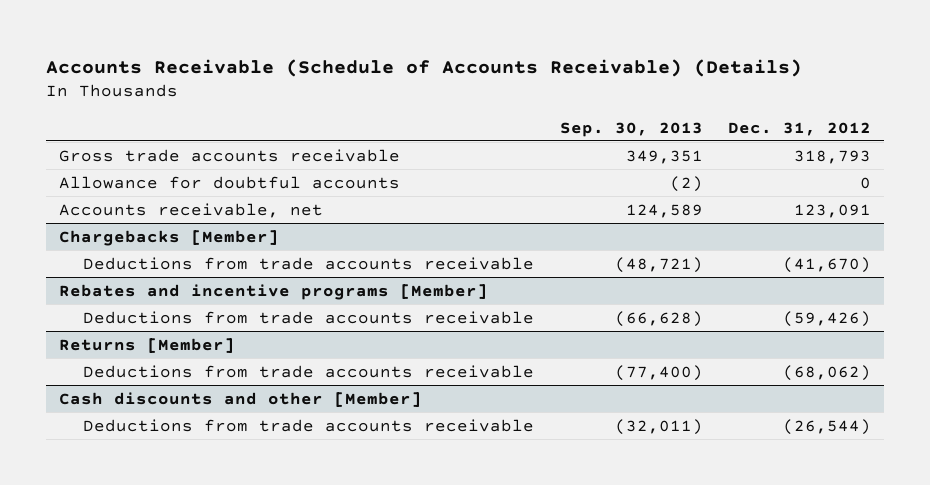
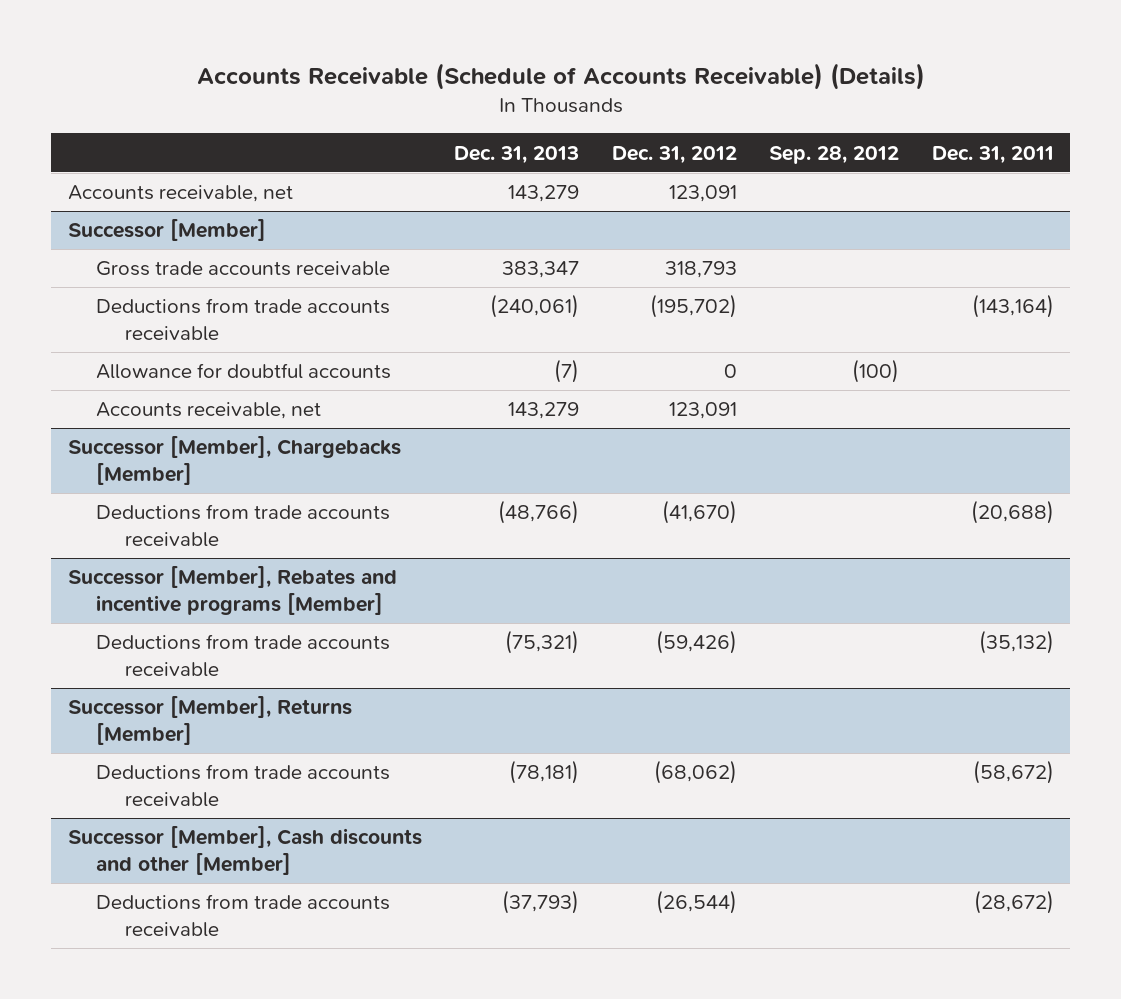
- | Sep. 30, 2013 | Dec. 31, 2012
+ | Dec. 31, 2013 | Dec. 31, 2012 | Sep. 28, 2012 | Dec. 31, 2011
+ Accounts receivable, net | 143,279 | 123,091 | |
+ Successor [Member]
+ Deductions from trade accounts receivable | (240,061) | (195,702) | | (143,164)
- Chargebacks [Member]
+ Successor [Member], Chargebacks [Member]
- Rebates and incentive programs [Member]
+ Successor [Member], Rebates and incentive programs [Member]
- Returns [Member]
+ Successor [Member], Returns [Member]
- Cash discounts and other [Member]
+ Successor [Member], Cash discounts and other [Member]

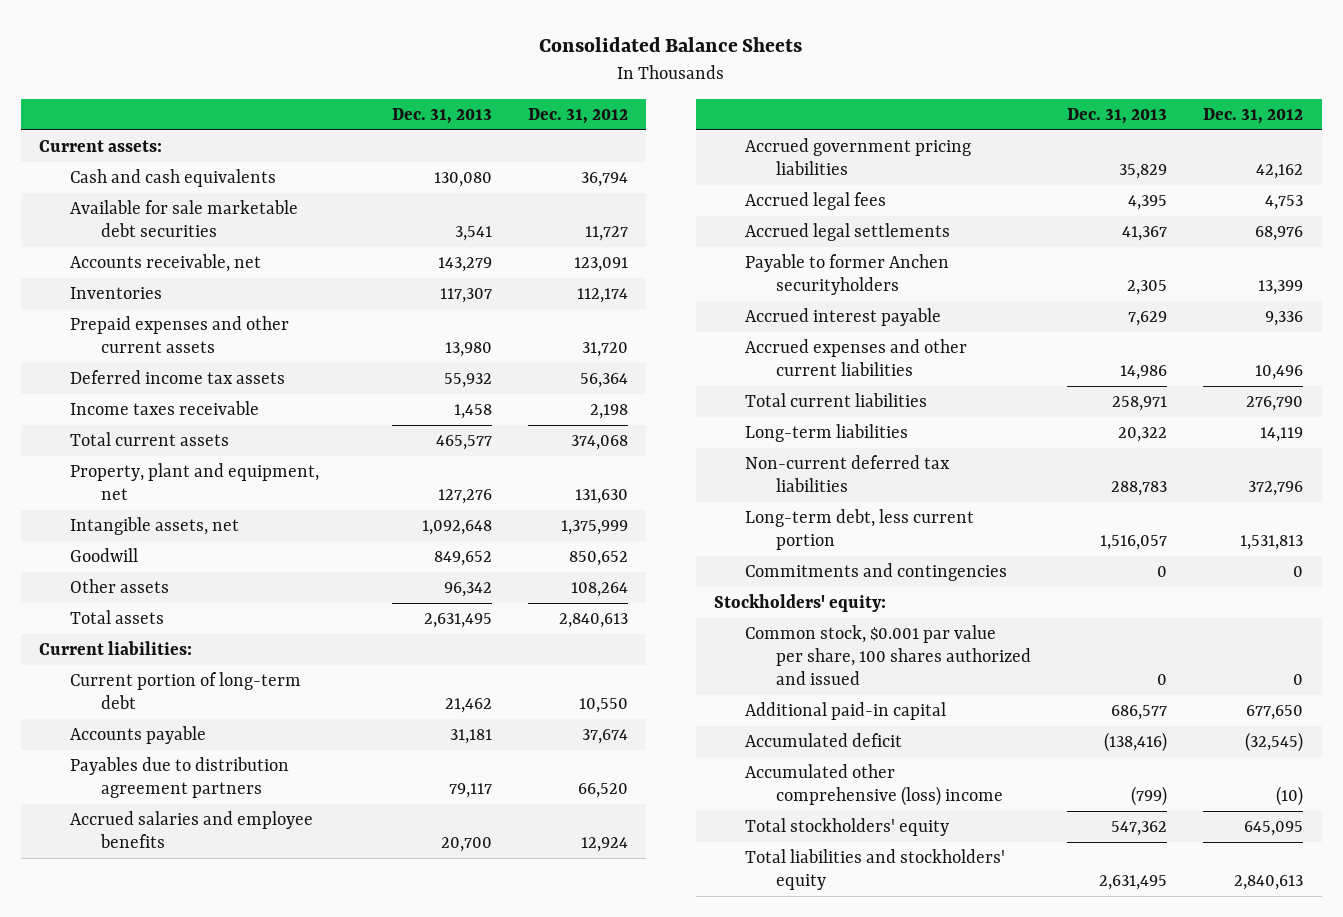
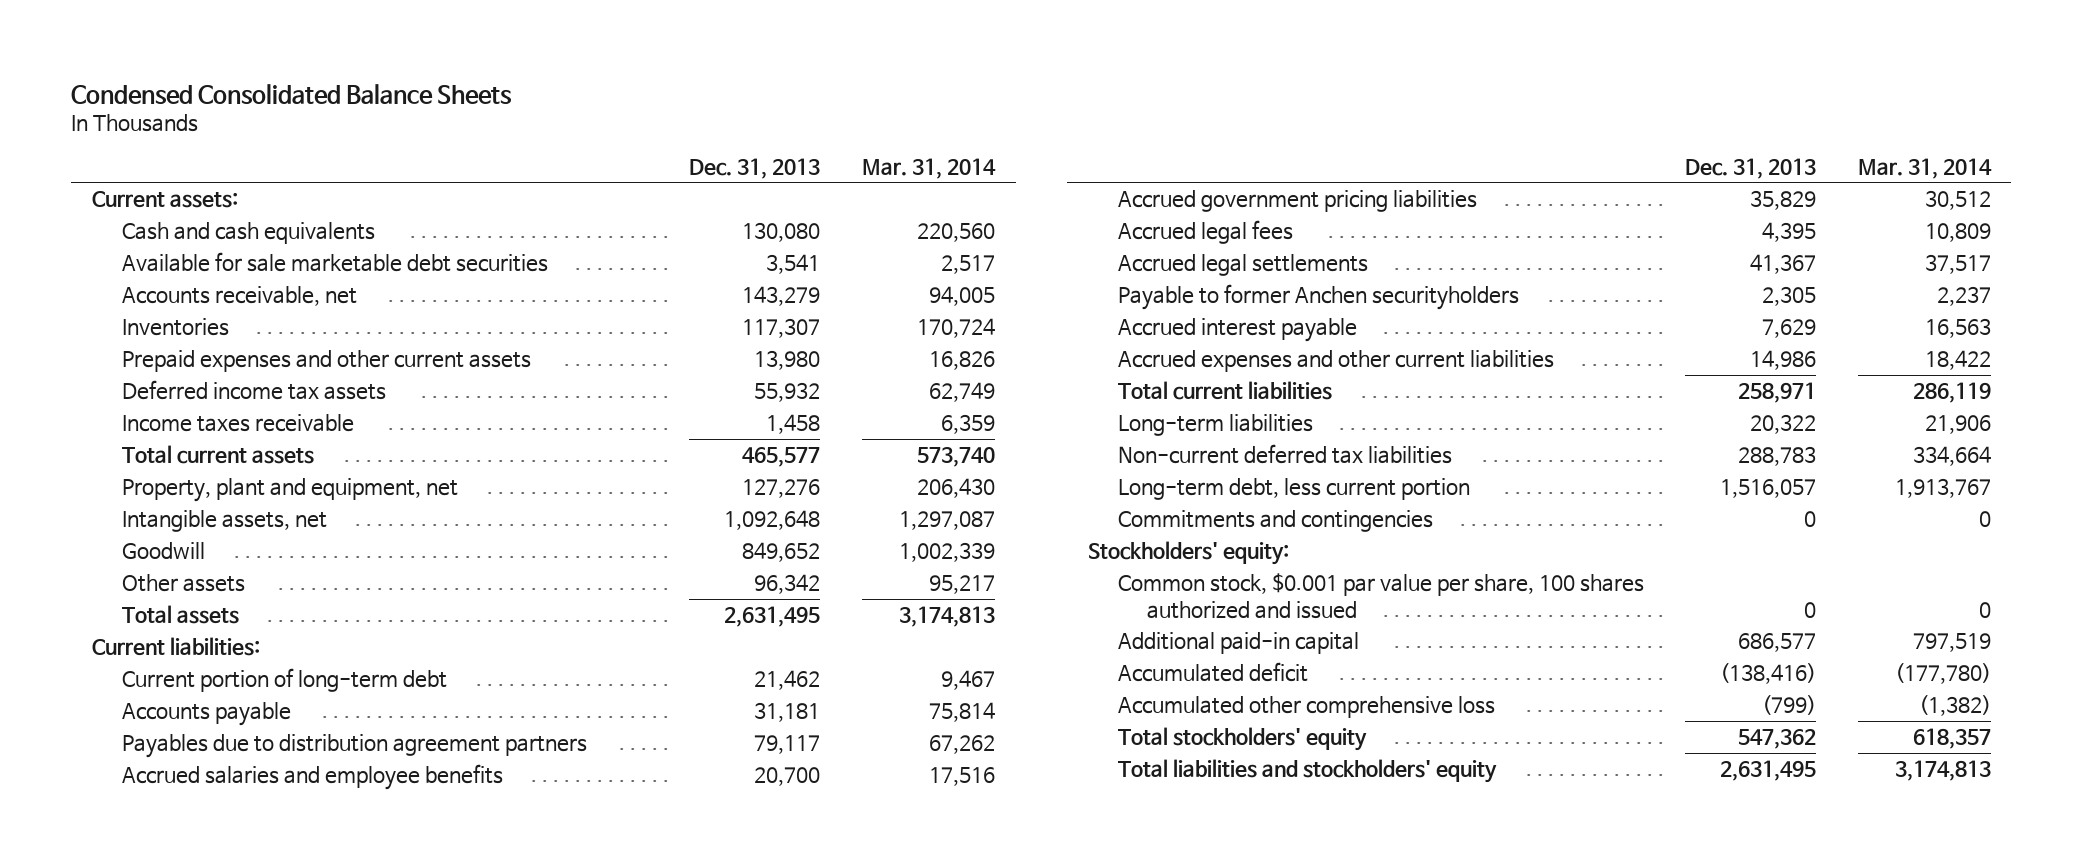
- Consolidated Balance Sheets
+ Condensed Consolidated Balance Sheets
- | Dec. 31, 2013 | Dec. 31, 2012
+ | Dec. 31, 2013 | Mar. 31, 2014
- Accumulated other comprehensive (loss) income | (799) | (10)
+ Accumulated other comprehensive loss | (799) | (1,382)

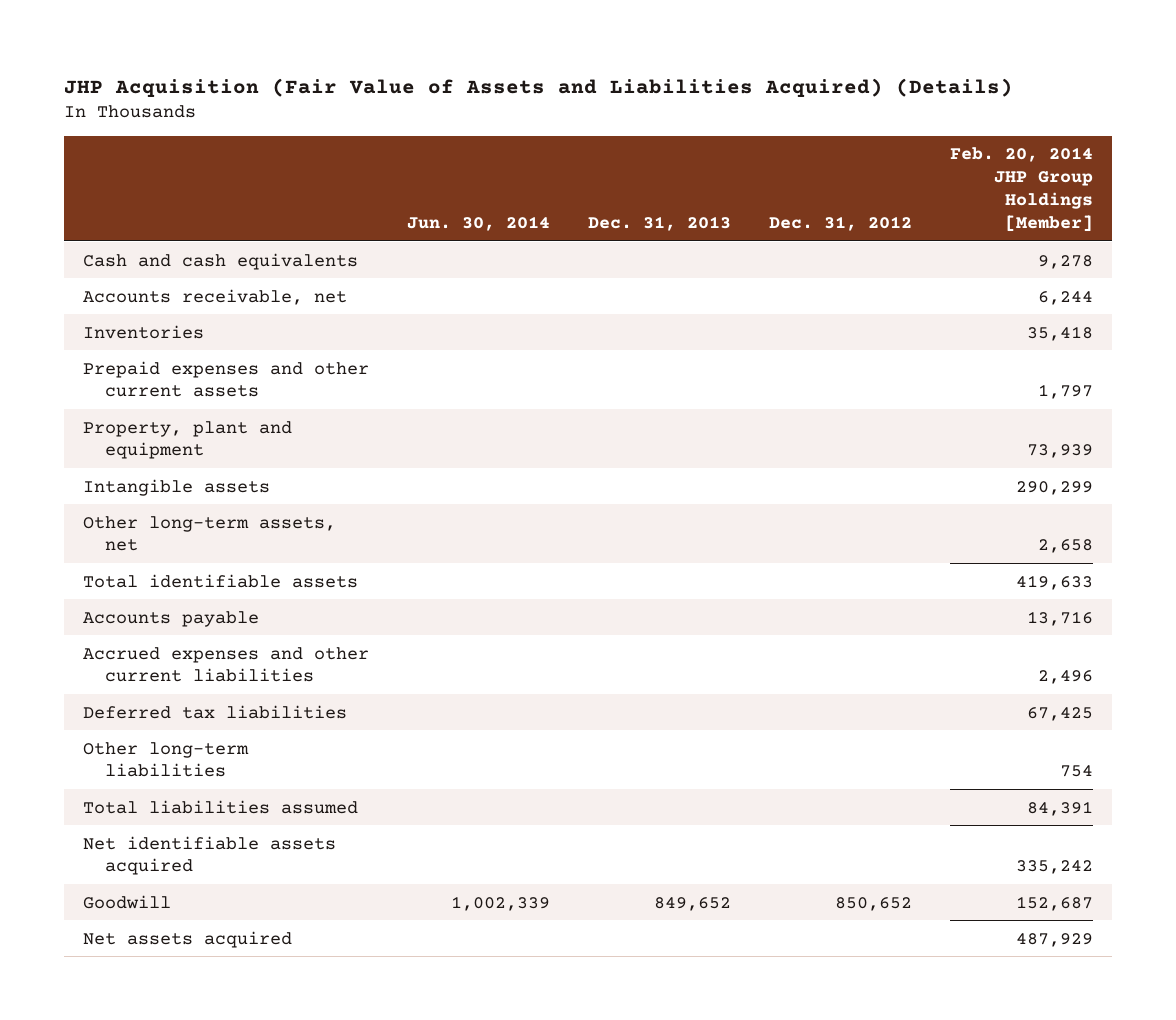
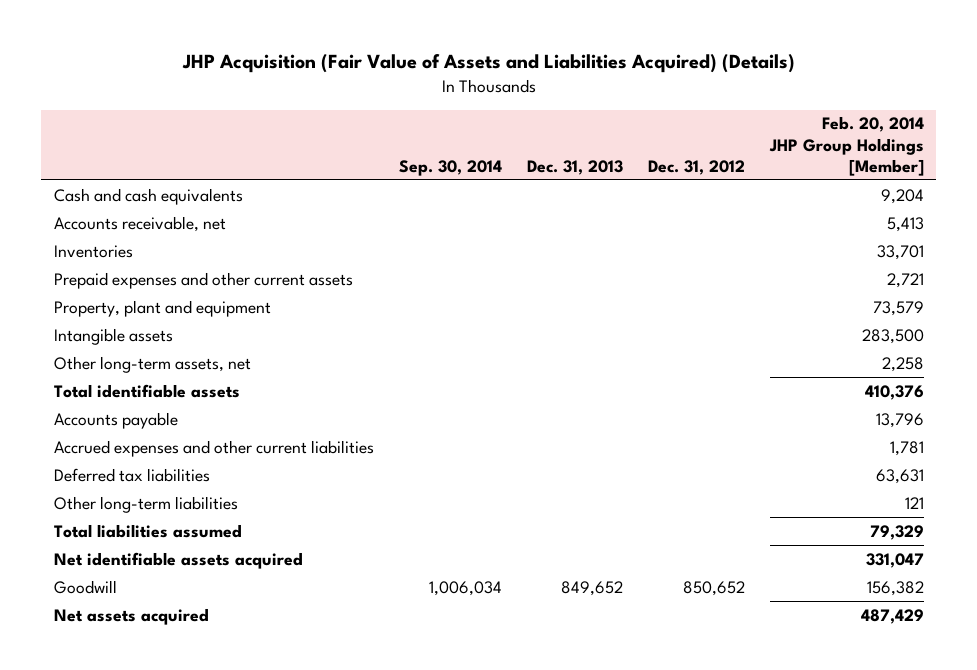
- | Jun. 30, 2014 | Dec. 31, 2013 | Dec. 31, 2012 | Feb. 20, 2014 JHP Group Holdings [Member]
+ | Sep. 30, 2014 | Dec. 31, 2013 | Dec. 31, 2012 | Feb. 20, 2014 JHP Group Holdings [Member]
- Cash and cash equivalents | | | | 9,278
- Accounts receivable, net | | | | 6,244
- Inventories | | | | 35,418
- Prepaid expenses and other current assets | | | | 1,797
- Property, plant and equipment | | | | 73,939
- Intangible assets | | | | 290,299
- Other long-term assets, net | | | | 2,658
- Total identifiable assets | | | | 419,633
- Accounts payable | | | | 13,716
- Accrued expenses and other current liabilities | | | | 2,496
- Deferred tax liabilities | | | | 67,425
- Other long-term liabilities | | | | 754
- Total liabilities assumed | | | | 84,391
- Net identifiable assets acquired | | | | 335,242
- Goodwill | 1,002,339 | 849,652 | 850,652 | 152,687
- Net assets acquired | | | | 487,929
+ Cash and cash equivalents | | | | 9,204
+ Accounts receivable, net | | | | 5,413
+ Inventories | | | | 33,701
+ Prepaid expenses and other current assets | | | | 2,721
+ Property, plant and equipment | | | | 73,579
+ Intangible assets | | | | 283,500
+ Other long-term assets, net | | | | 2,258
+ Total identifiable assets | | | | 410,376
+ Accounts payable | | | | 13,796
+ Accrued expenses and other current liabilities | | | | 1,781
+ Deferred tax liabilities | | | | 63,631
+ Other long-term liabilities | | | | 121
+ Total liabilities assumed | | | | 79,329
+ Net identifiable assets acquired | | | | 331,047
+ Goodwill | 1,006,034 | 849,652 | 850,652 | 156,382
+ Net assets acquired | | | | 487,429

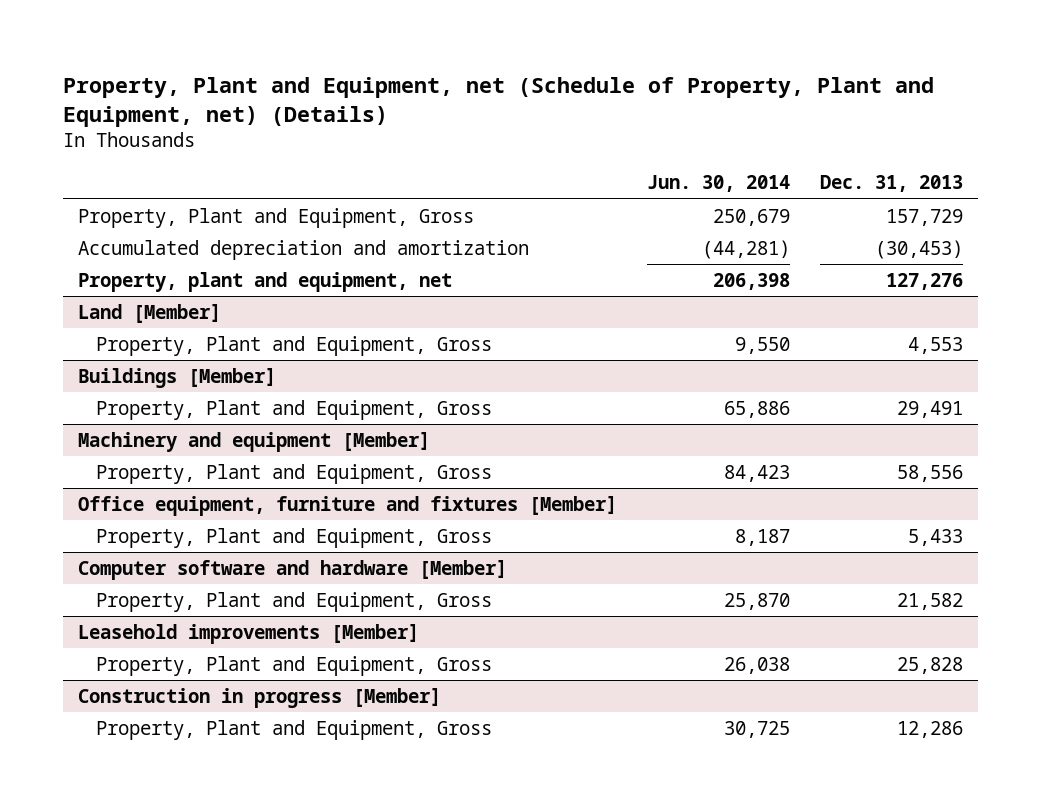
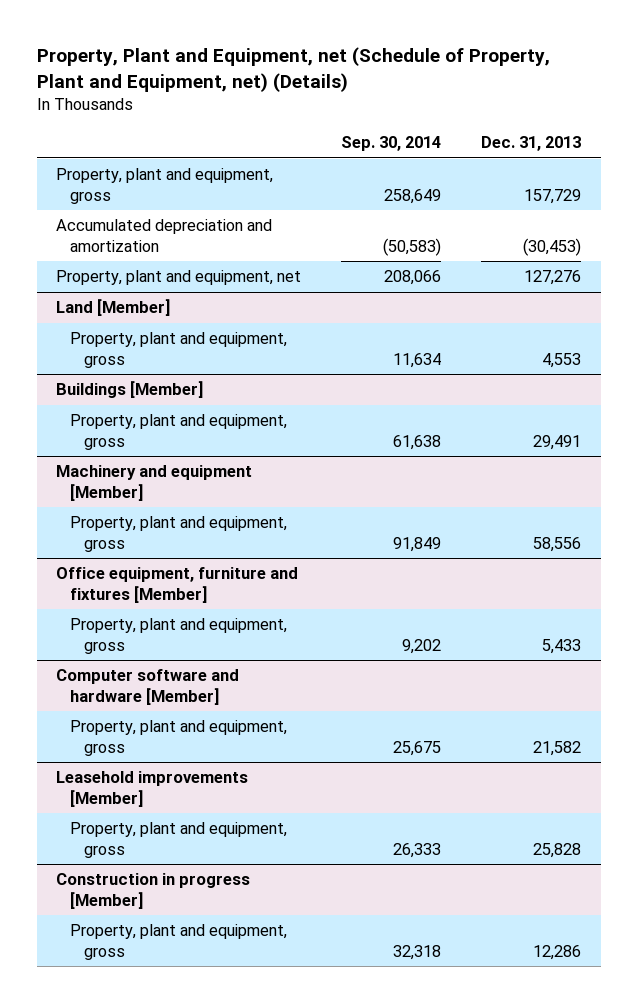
- | Jun. 30, 2014 | Dec. 31, 2013
+ | Sep. 30, 2014 | Dec. 31, 2013
- Property, Plant and Equipment, Gross | 250,679 | 157,729
+ Property, plant and equipment, gross | 258,649 | 157,729
@ Land [Member]
- Property, Plant and Equipment, Gross | 9,550 | 4,553
+ Property, plant and equipment, gross | 11,634 | 4,553
@ Buildings [Member]
- Property, Plant and Equipment, Gross | 65,886 | 29,491
+ Property, plant and equipment, gross | 61,638 | 29,491
@ Machinery and equipment [Member]
- Property, Plant and Equipment, Gross | 84,423 | 58,556
+ Property, plant and equipment, gross | 91,849 | 58,556
@ Office equipment, furniture and fixtures [Member]
- Property, Plant and Equipment, Gross | 8,187 | 5,433
+ Property, plant and equipment, gross | 9,202 | 5,433
@ Computer software and hardware [Member]
- Property, Plant and Equipment, Gross | 25,870 | 21,582
+ Property, plant and equipment, gross | 25,675 | 21,582
@ Leasehold improvements [Member]
- Property, Plant and Equipment, Gross | 26,038 | 25,828
+ Property, plant and equipment, gross | 26,333 | 25,828
@ Construction in progress [Member]
- Property, Plant and Equipment, Gross | 30,725 | 12,286
+ Property, plant and equipment, gross | 32,318 | 12,286

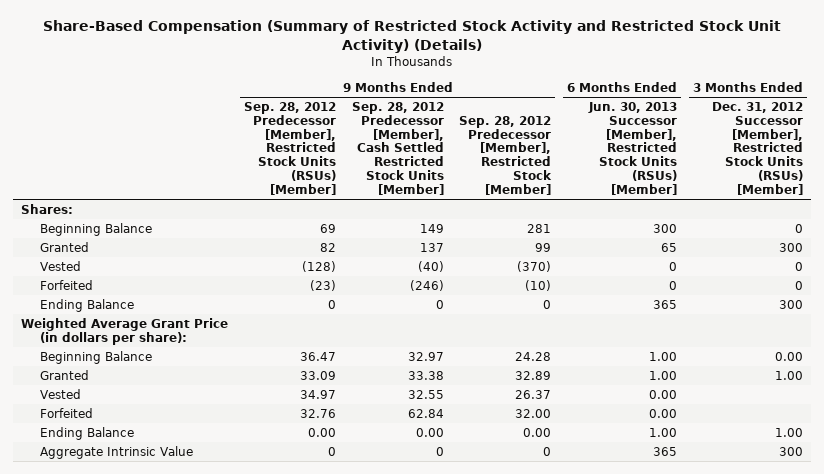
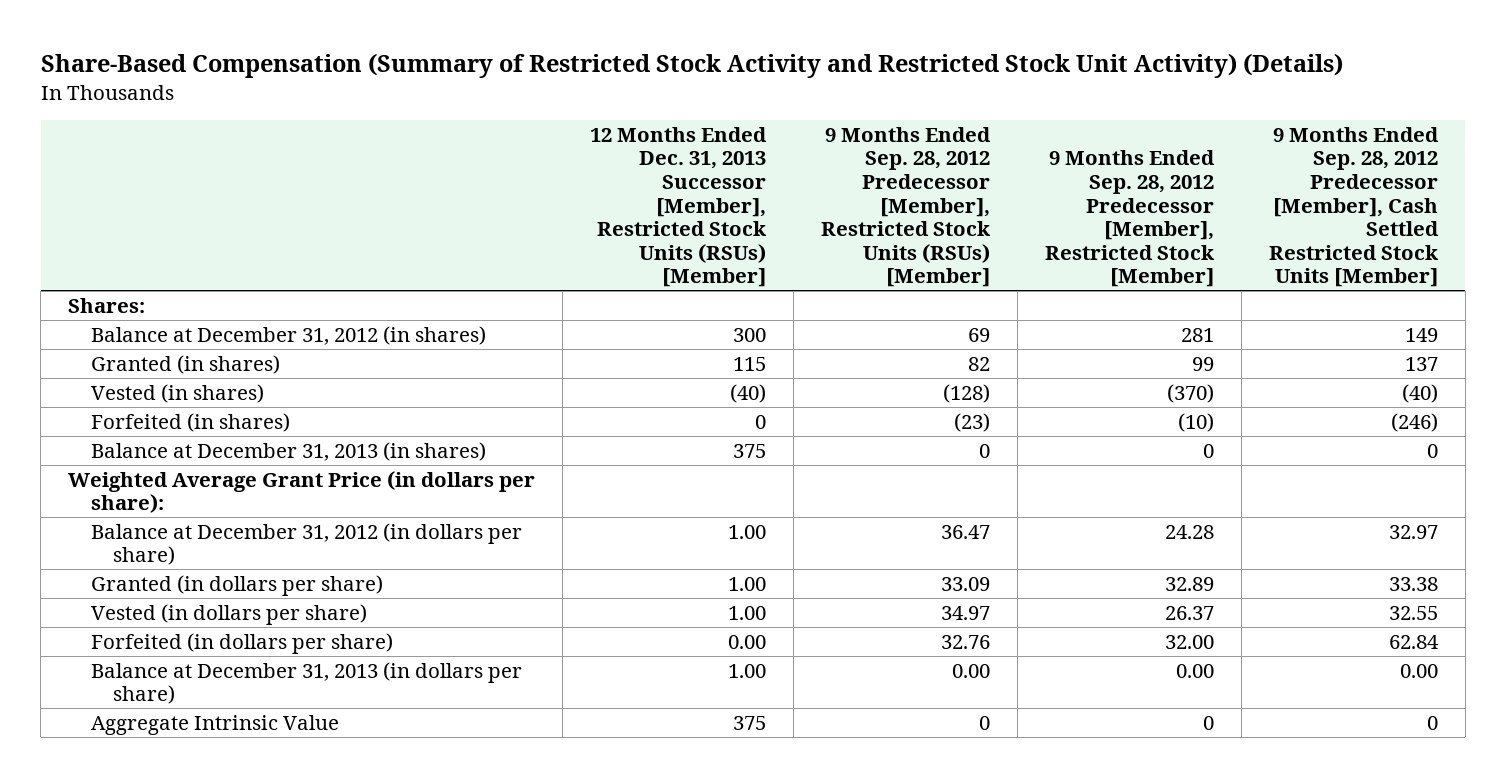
- | 9 Months Ended Sep. 28, 2012 Predecessor [Member], Restricted Stock Units (RSUs) [Member] | 9 Months Ended Sep. 28, 2012 Predecessor [Member], Cash Settled Restricted Stock Units [Member] | 9 Months Ended Sep. 28, 2012 Predecessor [Member], Restricted Stock [Member] | 6 Months Ended Jun. 30, 2013 Successor [Member], Restricted Stock Units (RSUs) [Member] | 3 Months Ended Dec. 31, 2012 Successor [Member], Restricted Stock Units (RSUs) [Member]
+ | 12 Months Ended Dec. 31, 2013 Successor [Member], Restricted Stock Units (RSUs) [Member] | 9 Months Ended Sep. 28, 2012 Predecessor [Member], Restricted Stock Units (RSUs) [Member] | 9 Months Ended Sep. 28, 2012 Predecessor [Member], Restricted Stock [Member] | 9 Months Ended Sep. 28, 2012 Predecessor [Member], Cash Settled Restricted Stock Units [Member]
- Beginning Balance | 69 | 149 | 281 | 300 | 0
- Granted | 82 | 137 | 99 | 65 | 300
- Vested | (128) | (40) | (370) | 0 | 0
- Forfeited | (23) | (246) | (10) | 0 | 0
- Ending Balance | 0 | 0 | 0 | 365 | 300
+ Balance at December 31, 2012 (in shares) | 300 | 69 | 281 | 149
+ Granted (in shares) | 115 | 82 | 99 | 137
+ Vested (in shares) | (40) | (128) | (370) | (40)
+ Forfeited (in shares) | 0 | (23) | (10) | (246)
+ Balance at December 31, 2013 (in shares) | 375 | 0 | 0 | 0
- Beginning Balance | 36.47 | 32.97 | 24.28 | 1.00 | 0.00
- Granted | 33.09 | 33.38 | 32.89 | 1.00 | 1.00
- Vested | 34.97 | 32.55 | 26.37 | 0.00 |
- Forfeited | 32.76 | 62.84 | 32.00 | 0.00 |
- Ending Balance | 0.00 | 0.00 | 0.00 | 1.00 | 1.00
+ Balance at December 31, 2012 (in dollars per share) | 1.00 | 36.47 | 24.28 | 32.97
+ Granted (in dollars per share) | 1.00 | 33.09 | 32.89 | 33.38
+ Vested (in dollars per share) | 1.00 | 34.97 | 26.37 | 32.55
+ Forfeited (in dollars per share) | 0.00 | 32.76 | 32.00 | 62.84
+ Balance at December 31, 2013 (in dollars per share) | 1.00 | 0.00 | 0.00 | 0.00

